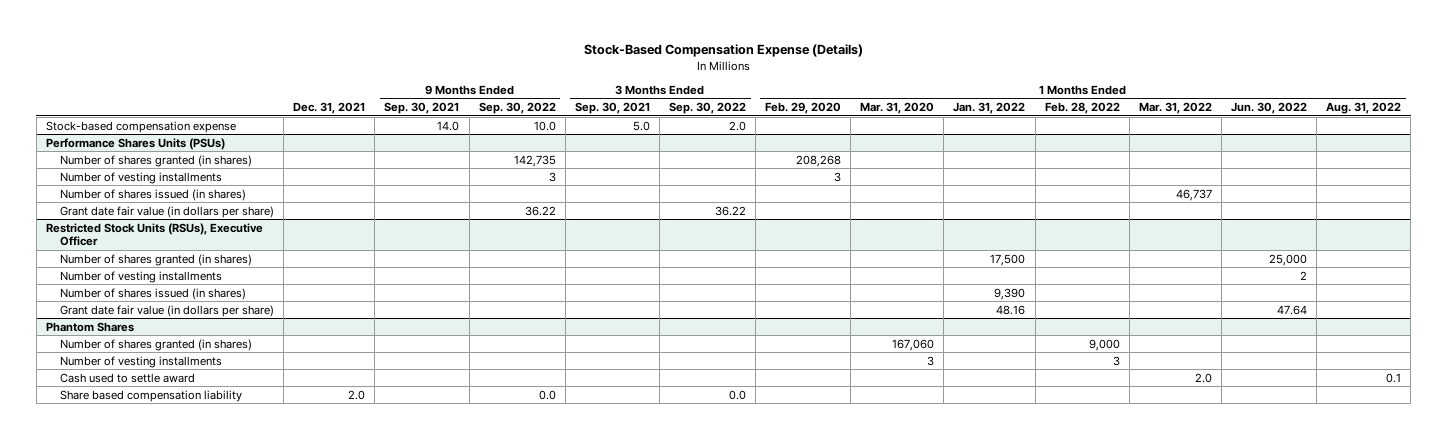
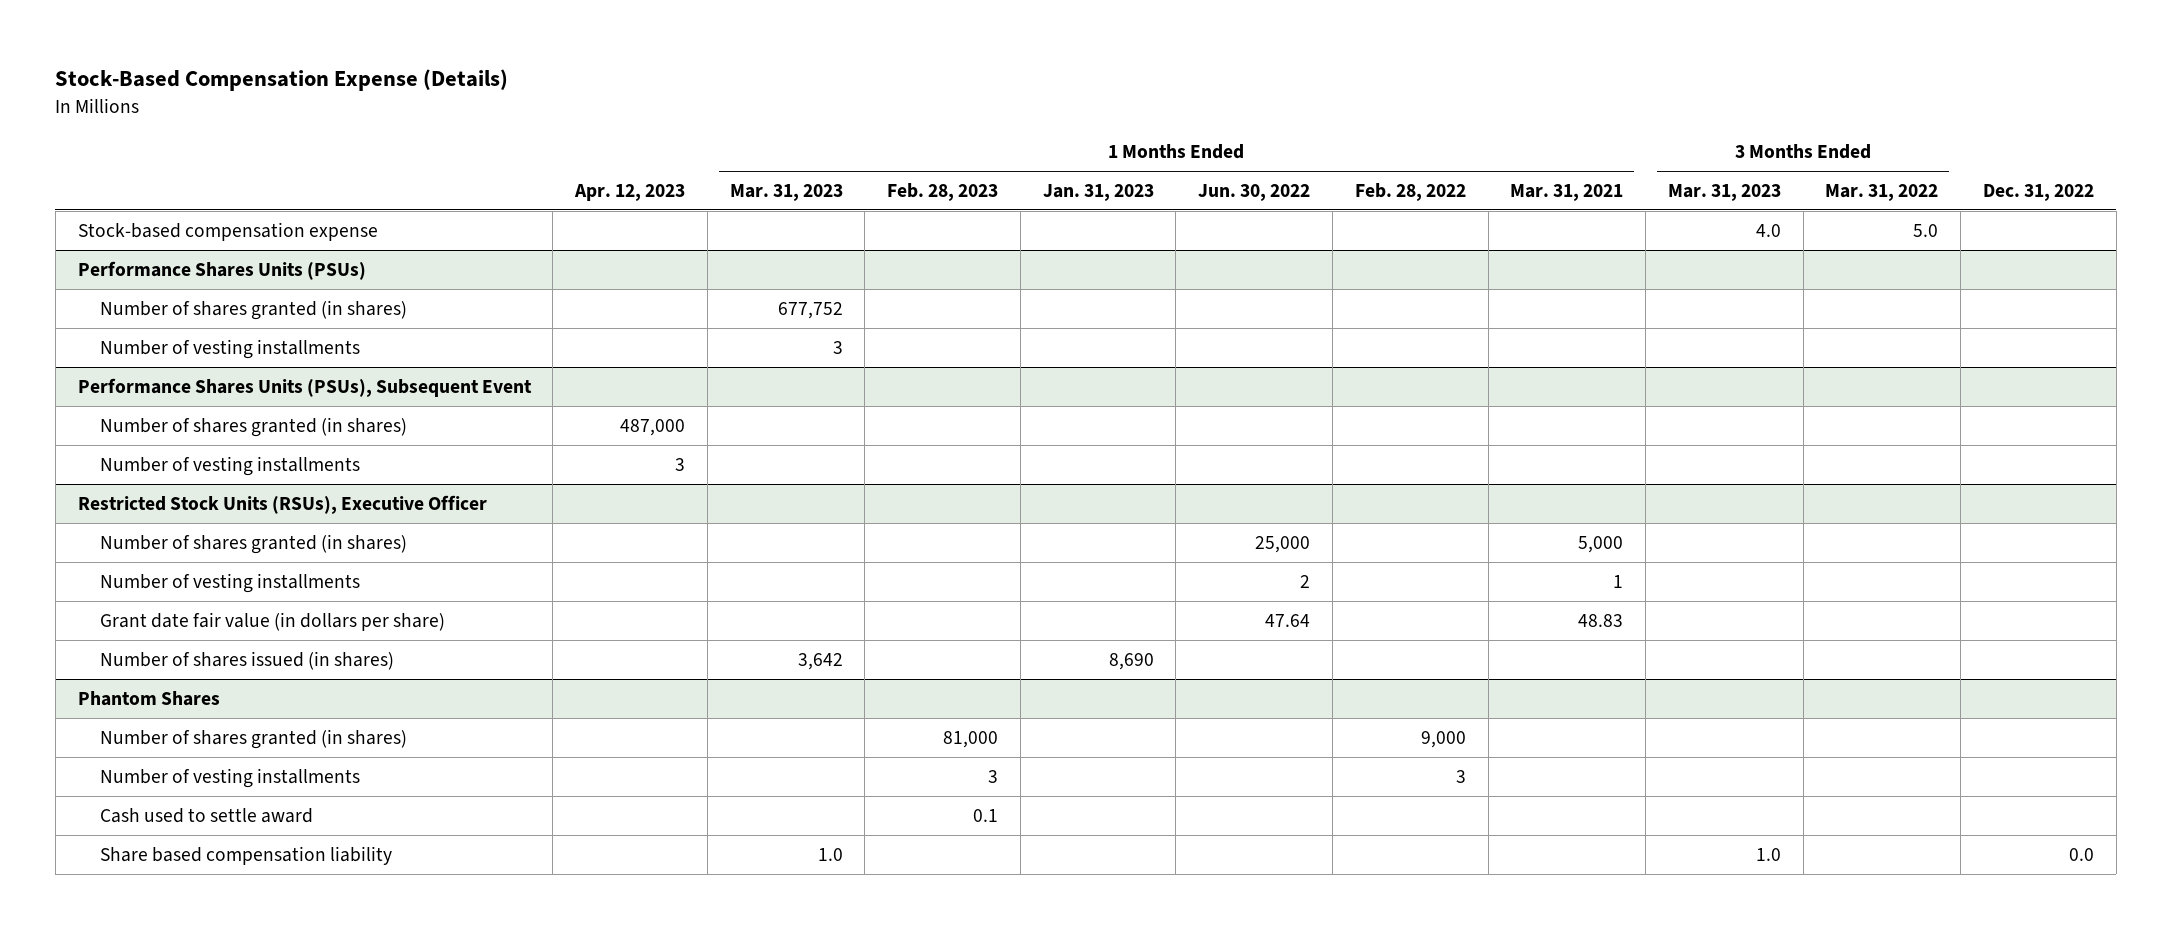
- | Dec. 31, 2021 | 9 Months Ended Sep. 30, 2021 | 9 Months Ended Sep. 30, 2022 | 3 Months Ended Sep. 30, 2021 | 3 Months Ended Sep. 30, 2022 | 1 Months Ended Feb. 29, 2020 | 1 Months Ended Mar. 31, 2020 | 1 Months Ended Jan. 31, 2022 | 1 Months Ended Feb. 28, 2022 | 1 Months Ended Mar. 31, 2022 | 1 Months Ended Jun. 30, 2022 | 1 Months Ended Aug. 31, 2022
+ | Apr. 12, 2023 | 1 Months Ended Mar. 31, 2023 | 1 Months Ended Feb. 28, 2023 | 1 Months Ended Jan. 31, 2023 | 1 Months Ended Jun. 30, 2022 | 1 Months Ended Feb. 28, 2022 | 1 Months Ended Mar. 31, 2021 | 3 Months Ended Mar. 31, 2023 | 3 Months Ended Mar. 31, 2022 | Dec. 31, 2022
@ Performance Shares Units (PSUs)
- Number of shares issued (in shares) | | | | | | | | | | 46,737 | |
- Grant date fair value (in dollars per share) | | | 36.22 | | 36.22 | | | | | | |
+ Performance Shares Units (PSUs), Subsequent Event
+ Number of shares granted (in shares) | 487,000 | | | | | | | | |
+ Number of vesting installments | 3 | | | | | | | | |
@ Restricted Stock Units (RSUs), Executive Officer
moved down: Number of shares issued (in shares) | | 3,642 | | 8,690 | | | | | |

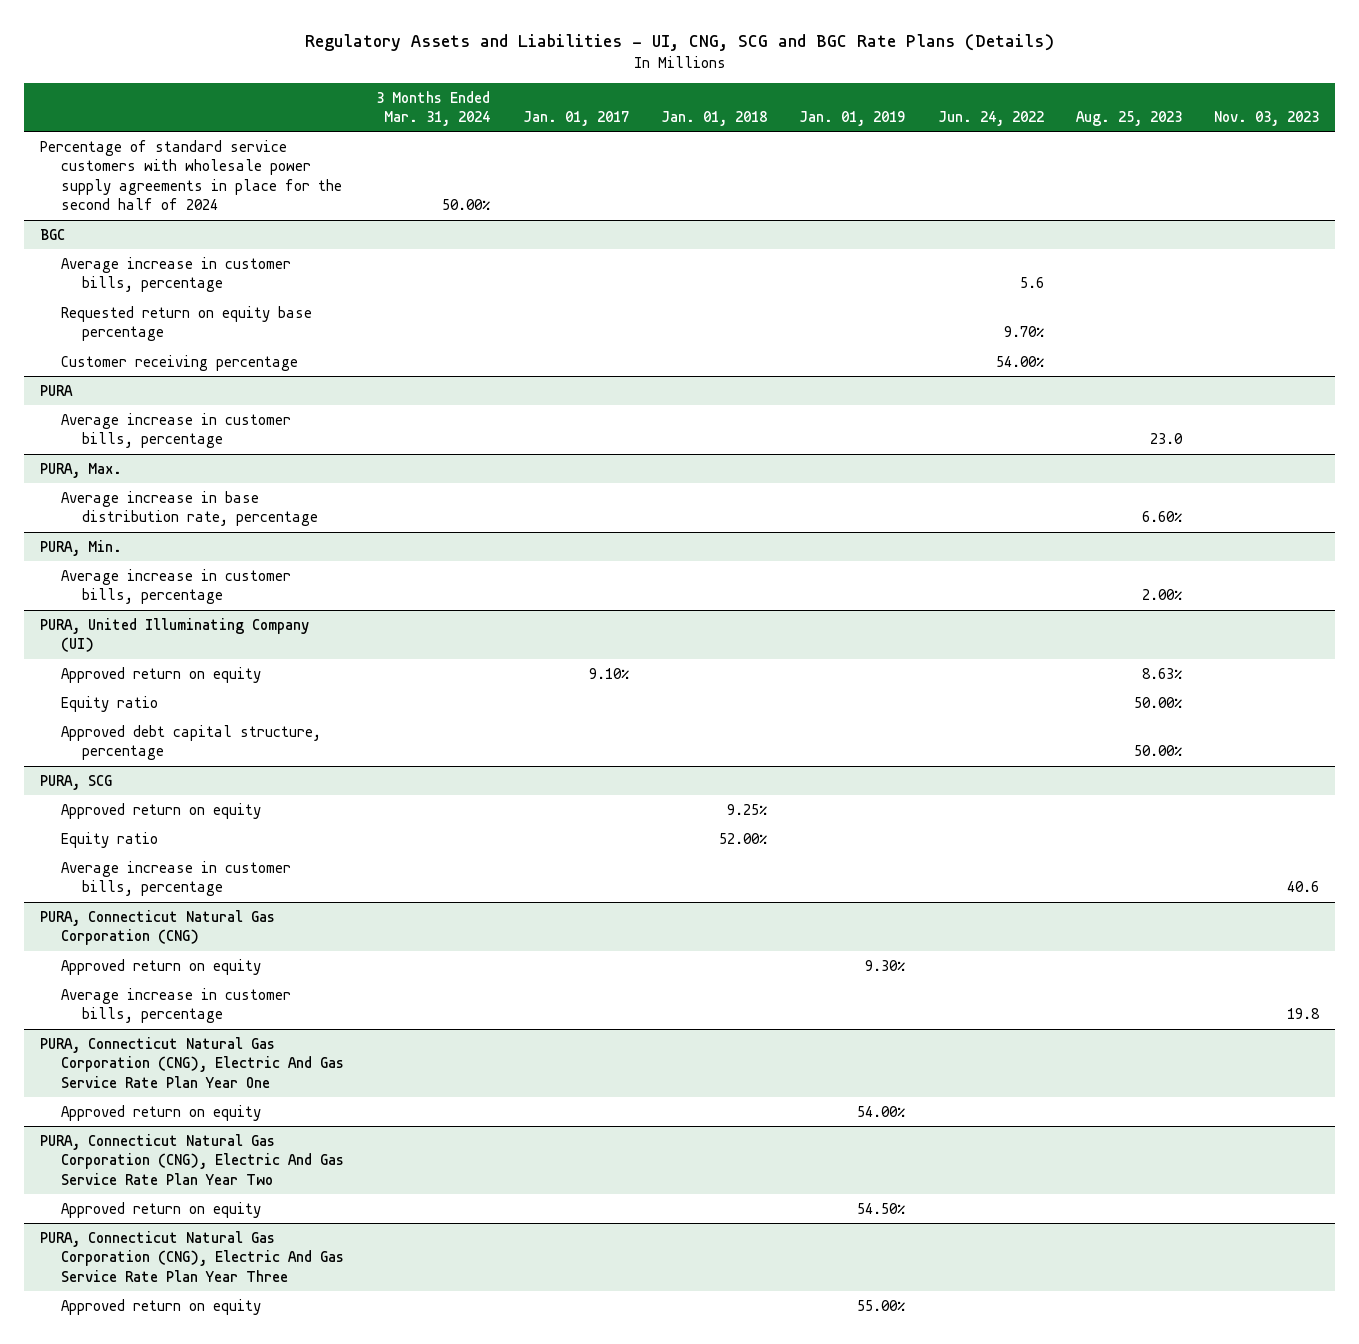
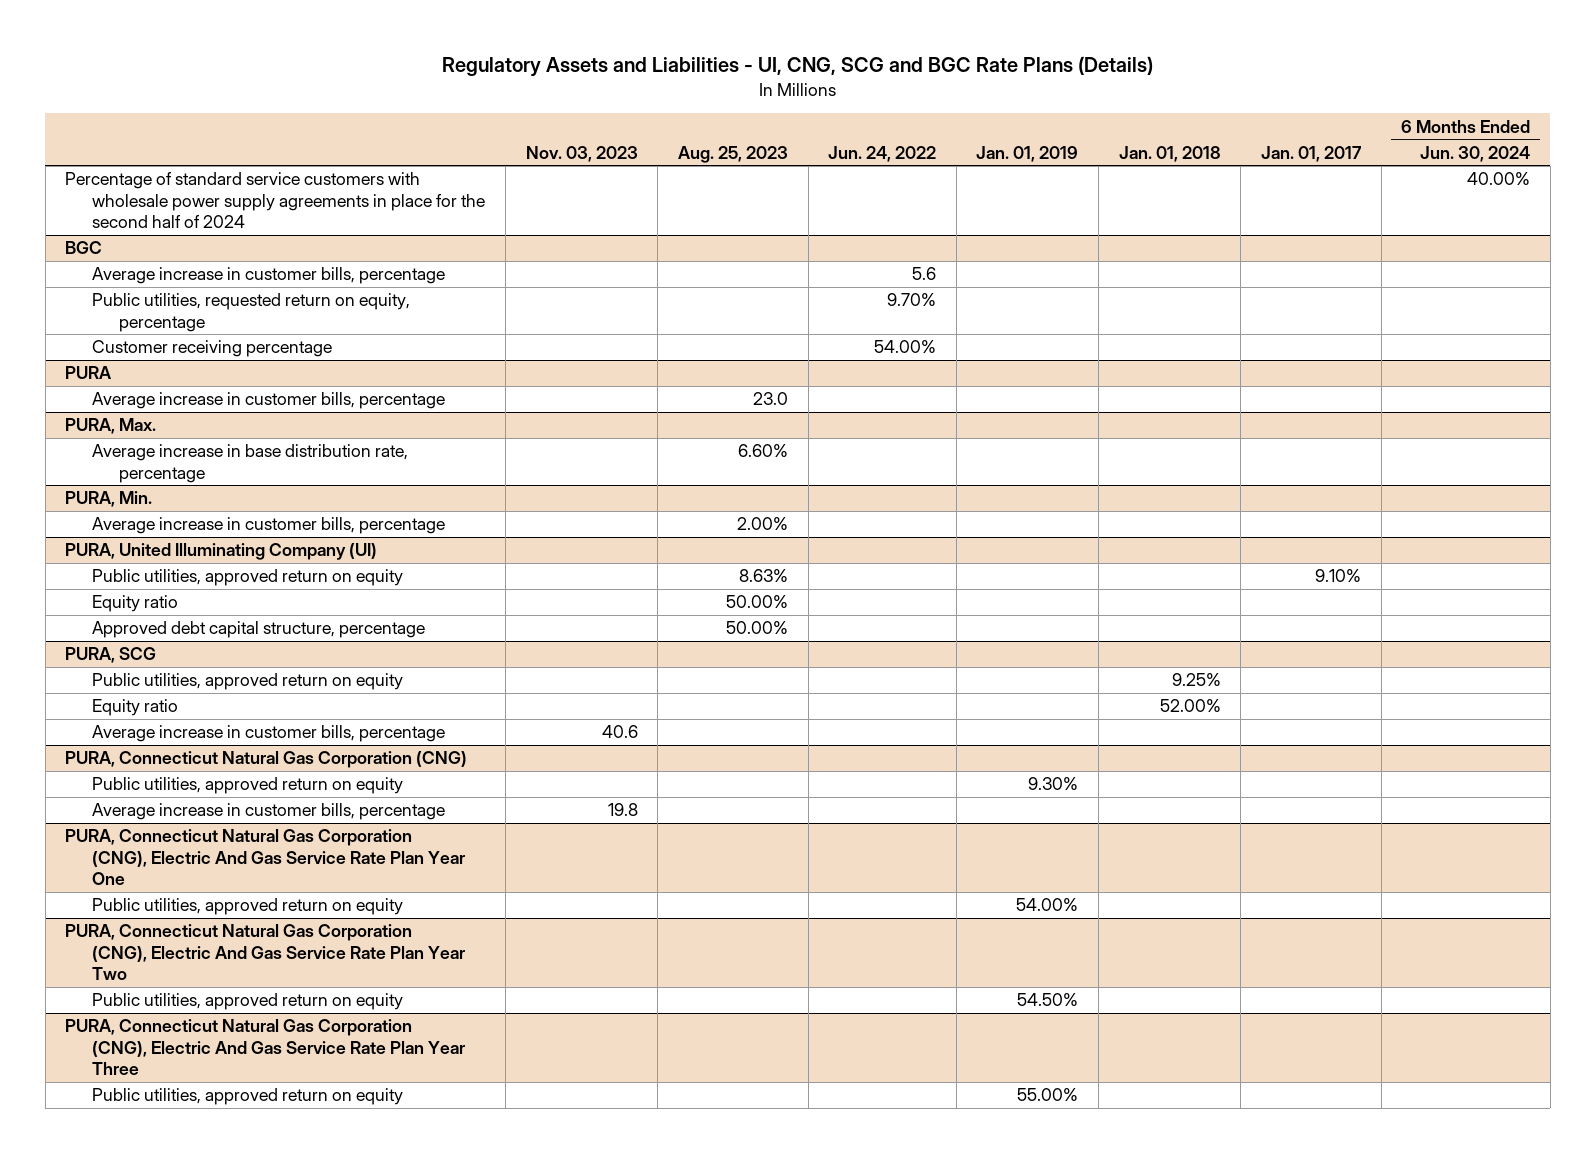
- | 3 Months Ended Mar. 31, 2024 | Jan. 01, 2017 | Jan. 01, 2018 | Jan. 01, 2019 | Jun. 24, 2022 | Aug. 25, 2023 | Nov. 03, 2023
+ | Nov. 03, 2023 | Aug. 25, 2023 | Jun. 24, 2022 | Jan. 01, 2019 | Jan. 01, 2018 | Jan. 01, 2017 | 6 Months Ended Jun. 30, 2024
@ BGC
- Requested return on equity base percentage | | | | | 9.70% | |
+ Public utilities, requested return on equity, percentage | | | 9.70% | | | |
@ PURA, United Illuminating Company (UI)
- Approved return on equity | | 9.10% | | | | 8.63% |
+ Public utilities, approved return on equity | | 8.63% | | | | 9.10% |
@ PURA, SCG
- Approved return on equity | | | 9.25% | | | |
+ Public utilities, approved return on equity | | | | | 9.25% | |
@ PURA, Connecticut Natural Gas Corporation (CNG)
- Approved return on equity | | | | 9.30% | | |
+ Public utilities, approved return on equity | | | | 9.30% | | |
@ PURA, Connecticut Natural Gas Corporation (CNG), Electric And Gas Service Rate Plan Year One
- Approved return on equity | | | | 54.00% | | |
+ Public utilities, approved return on equity | | | | 54.00% | | |
@ PURA, Connecticut Natural Gas Corporation (CNG), Electric And Gas Service Rate Plan Year Two
- Approved return on equity | | | | 54.50% | | |
+ Public utilities, approved return on equity | | | | 54.50% | | |
@ PURA, Connecticut Natural Gas Corporation (CNG), Electric And Gas Service Rate Plan Year Three
- Approved return on equity | | | | 55.00% | | |
+ Public utilities, approved return on equity | | | | 55.00% | | |

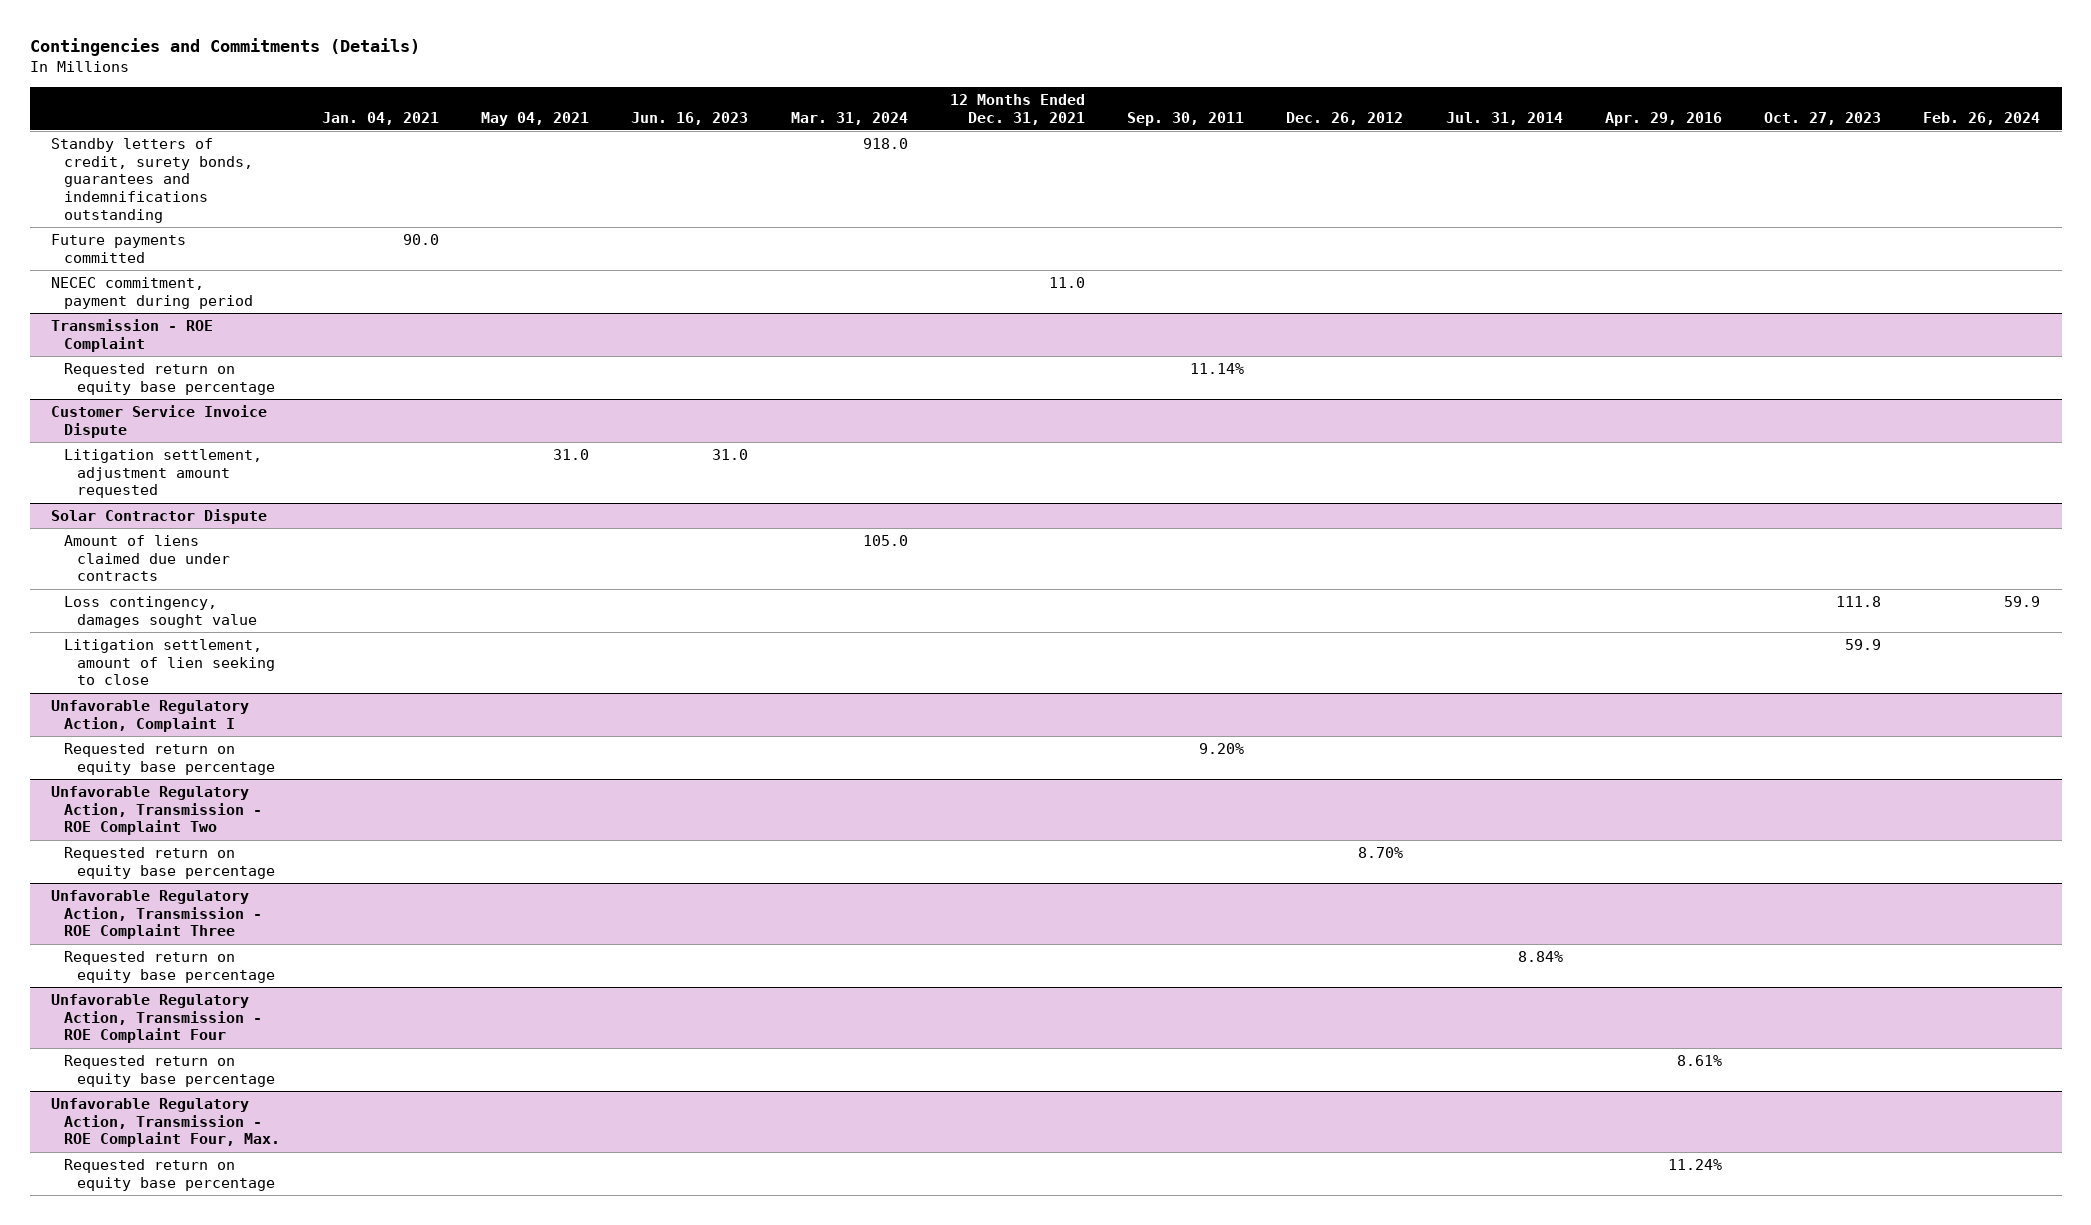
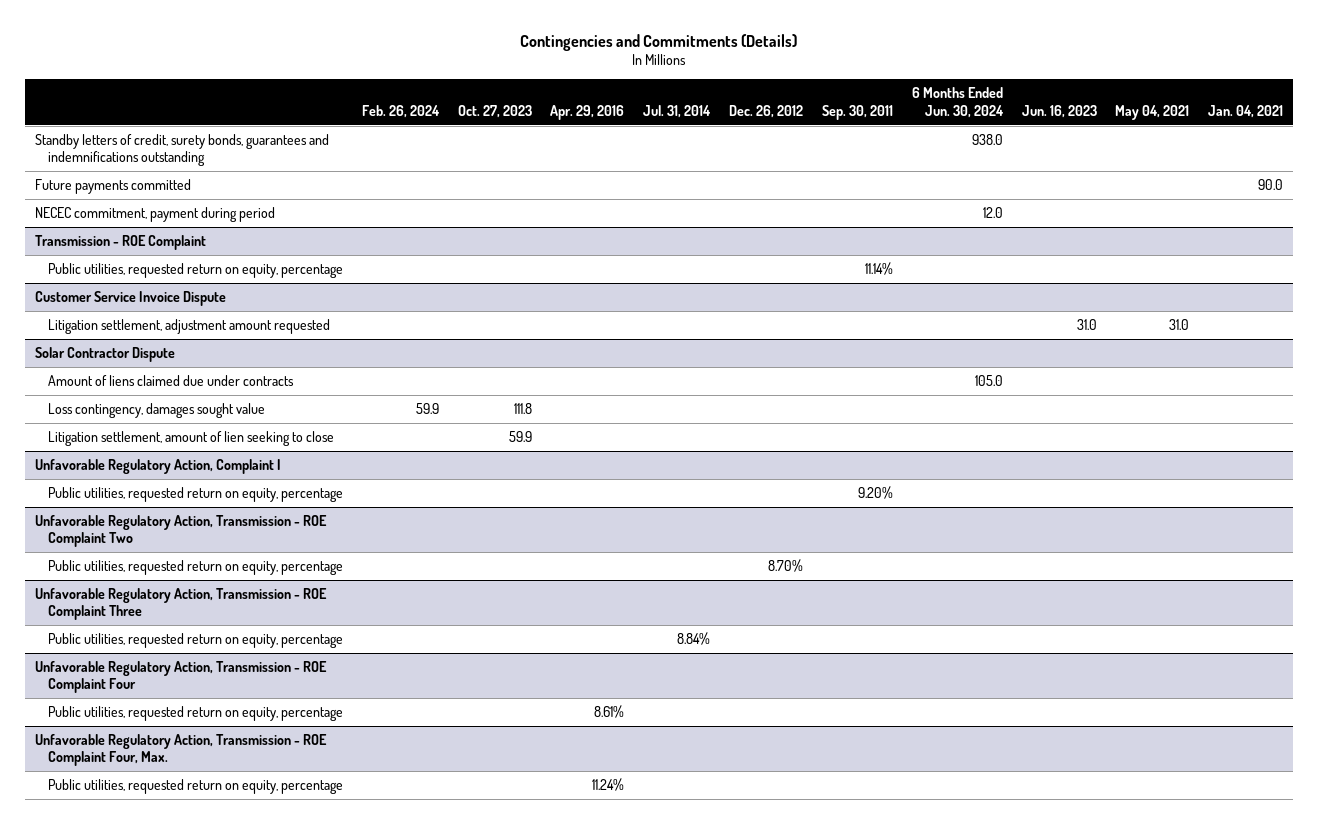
- | Jan. 04, 2021 | May 04, 2021 | Jun. 16, 2023 | Mar. 31, 2024 | 12 Months Ended Dec. 31, 2021 | Sep. 30, 2011 | Dec. 26, 2012 | Jul. 31, 2014 | Apr. 29, 2016 | Oct. 27, 2023 | Feb. 26, 2024
+ | Feb. 26, 2024 | Oct. 27, 2023 | Apr. 29, 2016 | Jul. 31, 2014 | Dec. 26, 2012 | Sep. 30, 2011 | 6 Months Ended Jun. 30, 2024 | Jun. 16, 2023 | May 04, 2021 | Jan. 04, 2021
@ Transmission - ROE Complaint
- Requested return on equity base percentage | | | | | | 11.14% | | | | |
+ Public utilities, requested return on equity, percentage | | | | | | 11.14% | | | |
@ Unfavorable Regulatory Action, Complaint I
- Requested return on equity base percentage | | | | | | 9.20% | | | | |
+ Public utilities, requested return on equity, percentage | | | | | | 9.20% | | | |
@ Unfavorable Regulatory Action, Transmission - ROE Complaint Two
- Requested return on equity base percentage | | | | | | | 8.70% | | | |
+ Public utilities, requested return on equity, percentage | | | | | 8.70% | | | | |
@ Unfavorable Regulatory Action, Transmission - ROE Complaint Three
- Requested return on equity base percentage | | | | | | | | 8.84% | | |
+ Public utilities, requested return on equity, percentage | | | | 8.84% | | | | | |
@ Unfavorable Regulatory Action, Transmission - ROE Complaint Four
- Requested return on equity base percentage | | | | | | | | | 8.61% | |
+ Public utilities, requested return on equity, percentage | | | 8.61% | | | | | | |
@ Unfavorable Regulatory Action, Transmission - ROE Complaint Four, Max.
- Requested return on equity base percentage | | | | | | | | | 11.24% | |
+ Public utilities, requested return on equity, percentage | | | 11.24% | | | | | | |

